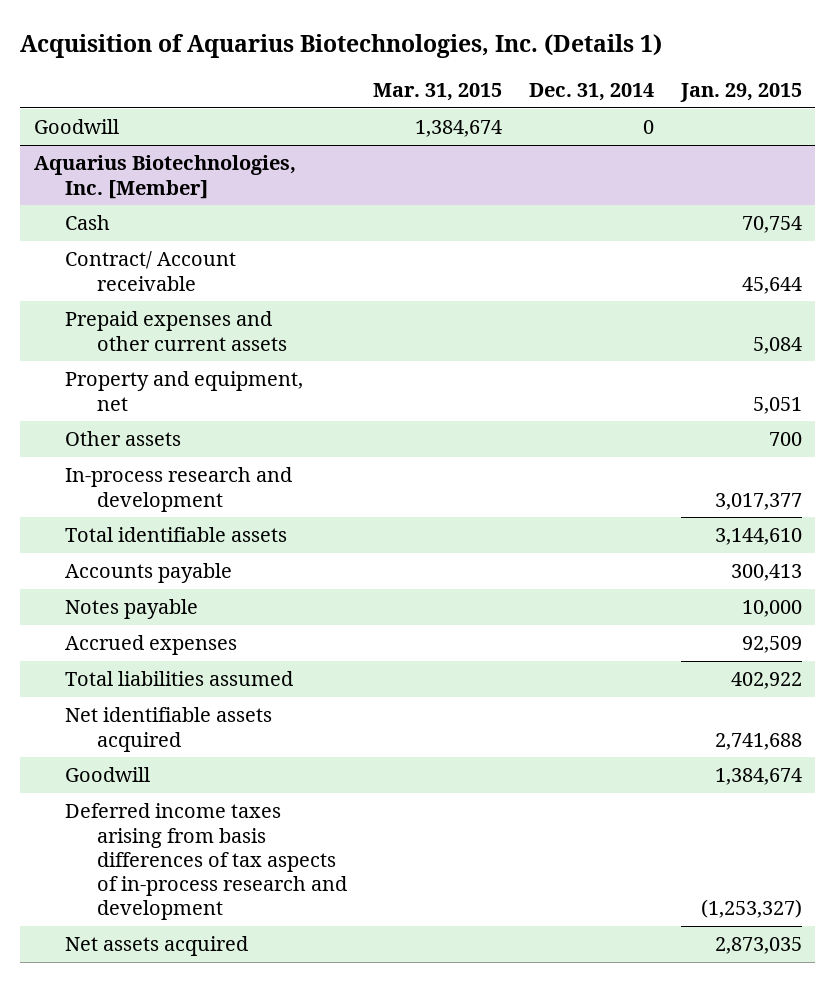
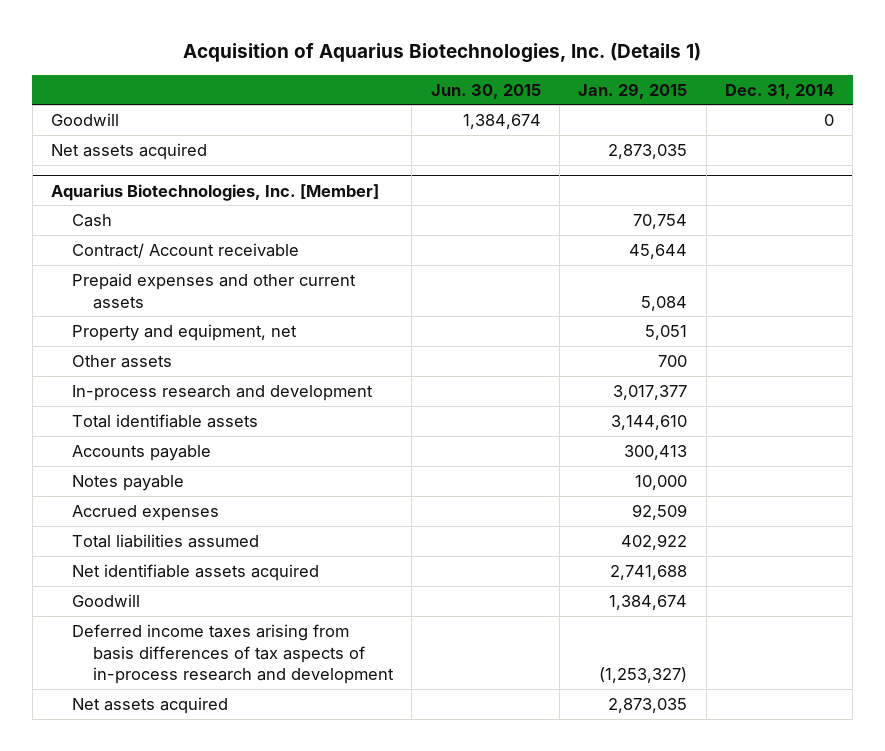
- | Mar. 31, 2015 | Dec. 31, 2014 | Jan. 29, 2015
+ | Jun. 30, 2015 | Jan. 29, 2015 | Dec. 31, 2014
+ Net assets acquired | | 2,873,035 |

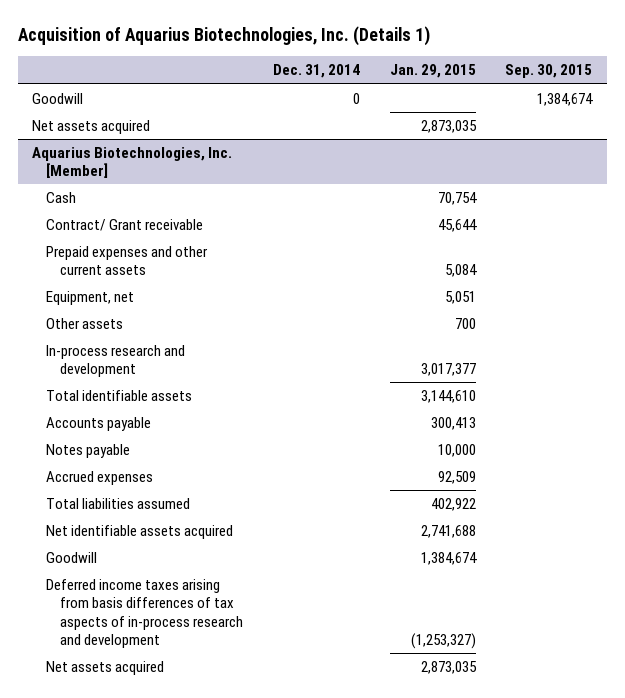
- | Jun. 30, 2015 | Jan. 29, 2015 | Dec. 31, 2014
+ | Dec. 31, 2014 | Jan. 29, 2015 | Sep. 30, 2015
@ Aquarius Biotechnologies, Inc. [Member]
- Contract/ Account receivable | | 45,644 |
+ Contract/ Grant receivable | | 45,644 |
- Property and equipment, net | | 5,051 |
+ Equipment, net | | 5,051 |

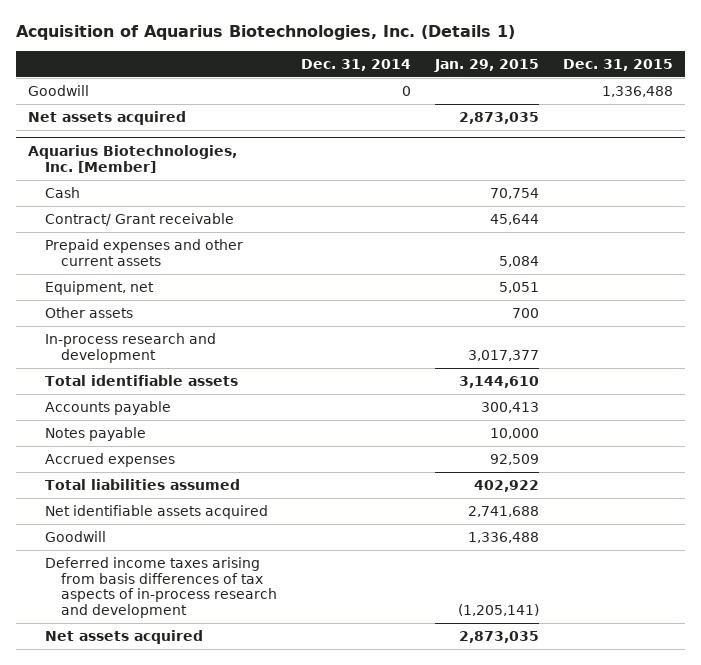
- | Dec. 31, 2014 | Jan. 29, 2015 | Sep. 30, 2015
+ | Dec. 31, 2014 | Jan. 29, 2015 | Dec. 31, 2015
@ Aquarius Biotechnologies, Inc. [Member]
- Goodwill | | 1,384,674 |
- Deferred income taxes arising from basis differences of tax aspects of in-process research and development | | (1,253,327) |
+ Goodwill | | 1,336,488 |
+ Deferred income taxes arising from basis differences of tax aspects of in-process research and development | | (1,205,141) |

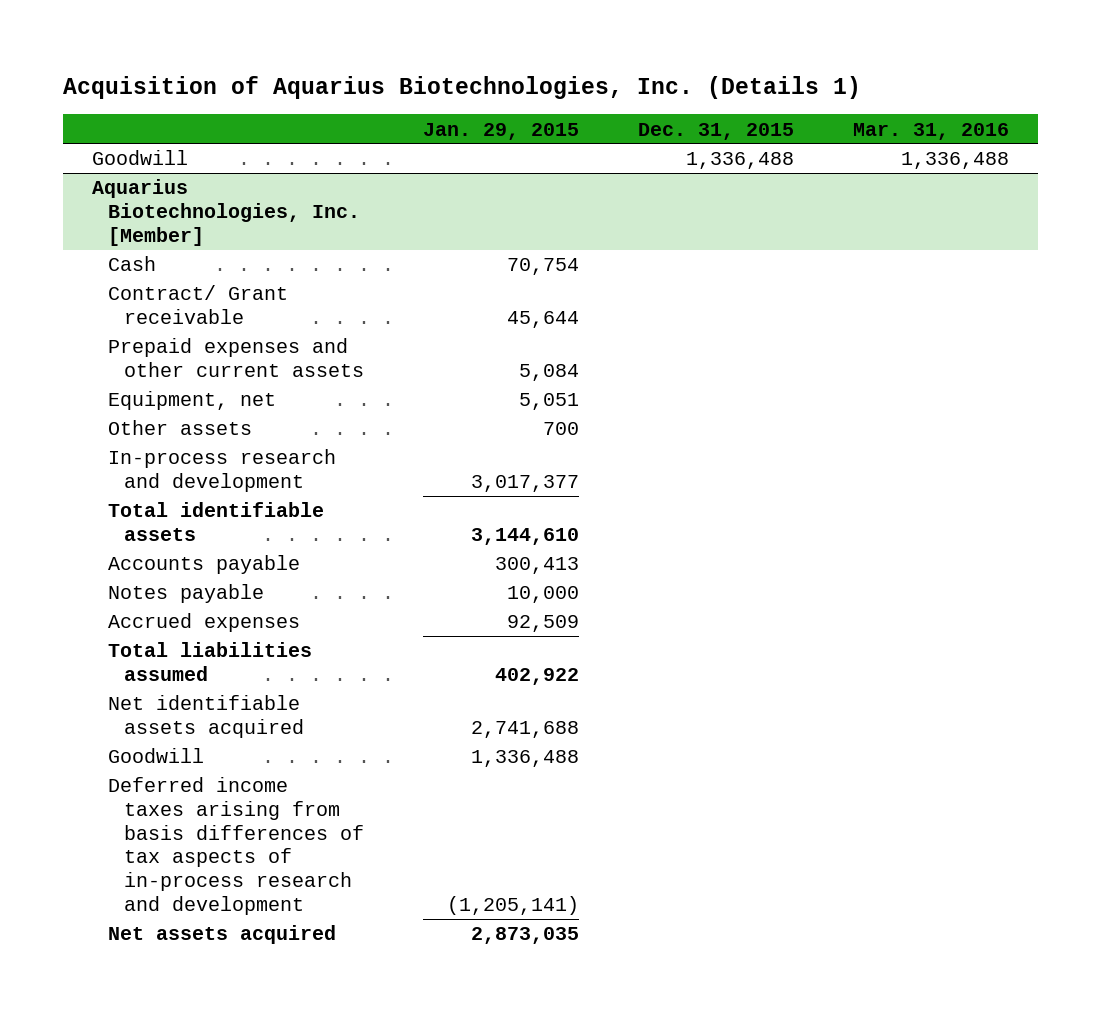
- | Dec. 31, 2014 | Jan. 29, 2015 | Dec. 31, 2015
+ | Jan. 29, 2015 | Dec. 31, 2015 | Mar. 31, 2016
- Net assets acquired | | 2,873,035 |

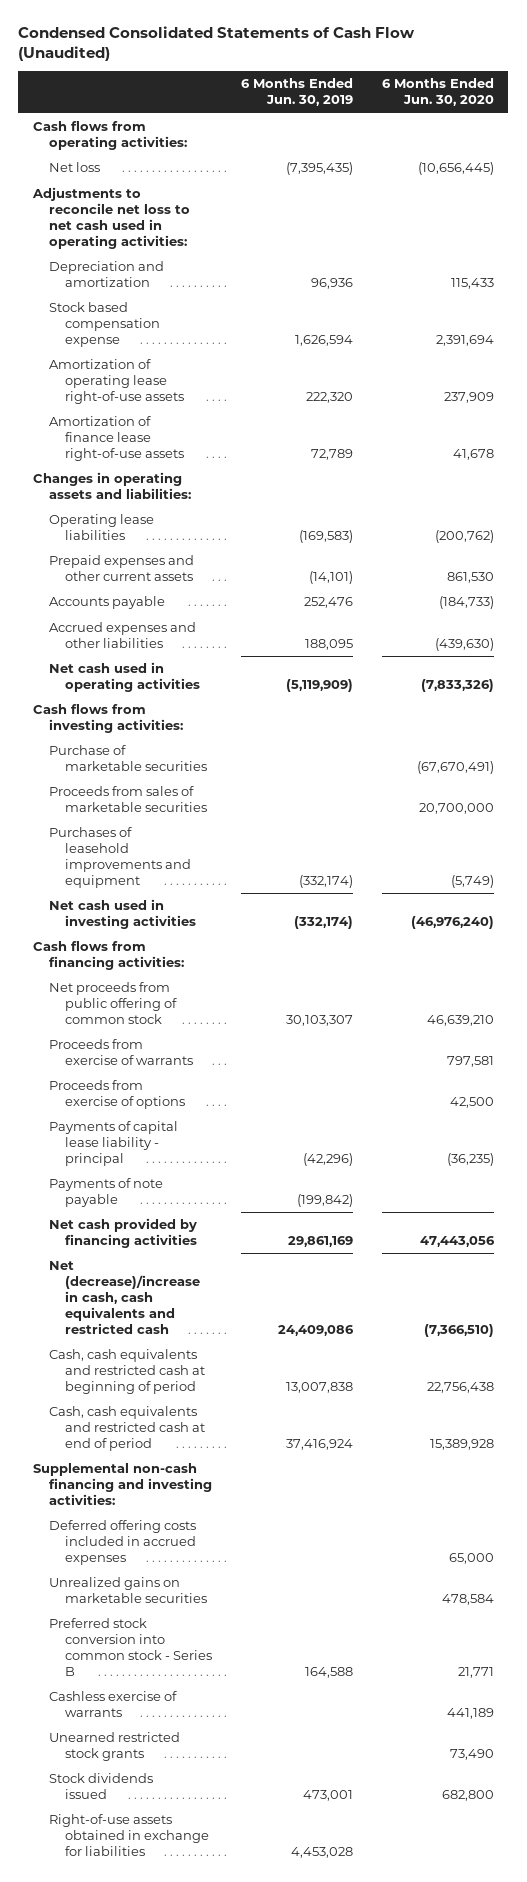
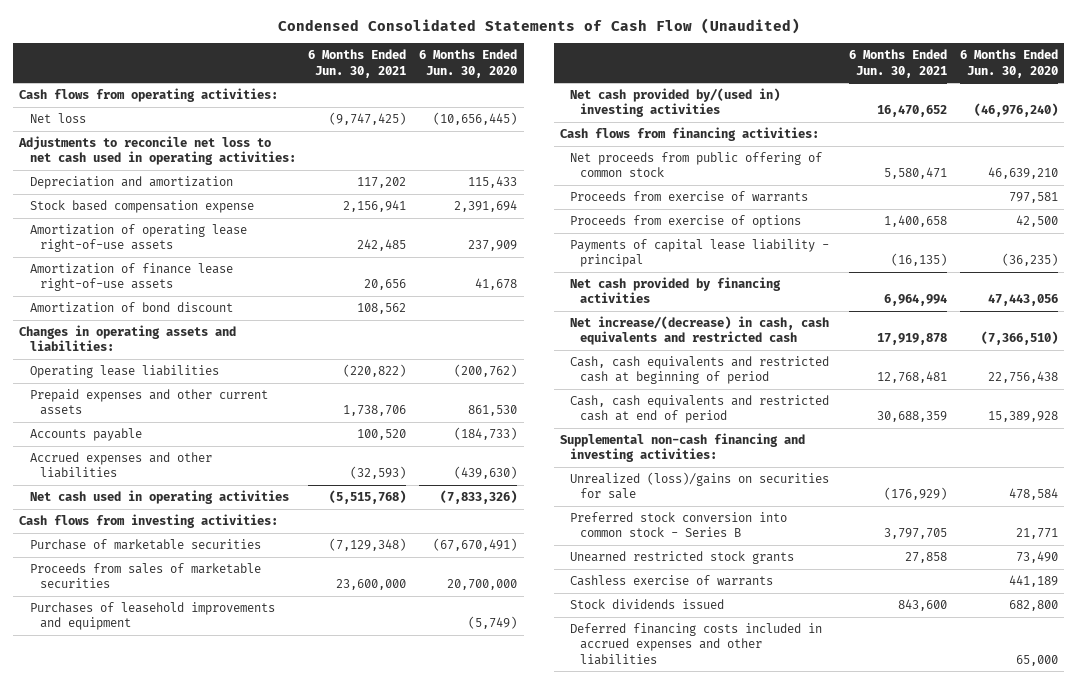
- | 6 Months Ended Jun. 30, 2019 | 6 Months Ended Jun. 30, 2020
+ | 6 Months Ended Jun. 30, 2021 | 6 Months Ended Jun. 30, 2020
+ Amortization of bond discount | 108,562 |
- Net cash used in investing activities | (332,174) | (46,976,240)
+ Net cash provided by/(used in) investing activities | 16,470,652 | (46,976,240)
- Payments of note payable | (199,842) |
- Net (decrease)/increase in cash, cash equivalents and restricted cash | 24,409,086 | (7,366,510)
+ Net increase/(decrease) in cash, cash equivalents and restricted cash | 17,919,878 | (7,366,510)
- Deferred offering costs included in accrued expenses | | 65,000
- Unrealized gains on marketable securities | | 478,584
+ Unrealized (loss)/gains on securities for sale | (176,929) | 478,584
moved down: Cashless exercise of warrants | | 441,189
- Right-of-use assets obtained in exchange for liabilities | 4,453,028 |
+ Deferred financing costs included in accrued expenses and other liabilities | | 65,000

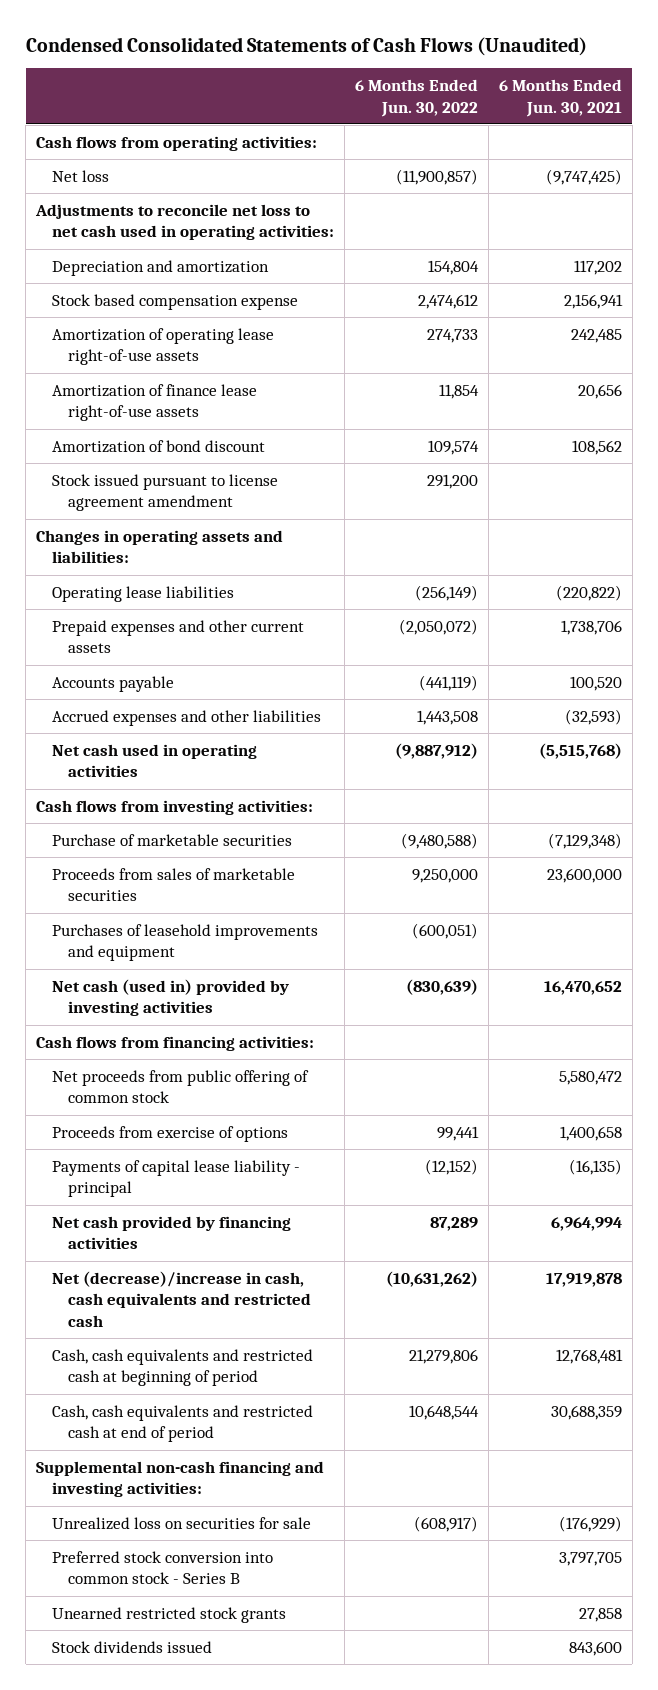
- Condensed Consolidated Statements of Cash Flow (Unaudited)
+ Condensed Consolidated Statements of Cash Flows (Unaudited)
- | 6 Months Ended Jun. 30, 2021 | 6 Months Ended Jun. 30, 2020
+ | 6 Months Ended Jun. 30, 2022 | 6 Months Ended Jun. 30, 2021
+ Stock issued pursuant to license agreement amendment | 291,200 |
- Net cash provided by/(used in) investing activities | 16,470,652 | (46,976,240)
+ Net cash (used in) provided by investing activities | (830,639) | 16,470,652
- Net proceeds from public offering of common stock | 5,580,471 | 46,639,210
- Proceeds from exercise of warrants | | 797,581
+ Net proceeds from public offering of common stock | | 5,580,472
- Net increase/(decrease) in cash, cash equivalents and restricted cash | 17,919,878 | (7,366,510)
+ Net (decrease)/increase in cash, cash equivalents and restricted cash | (10,631,262) | 17,919,878
- Unrealized (loss)/gains on securities for sale | (176,929) | 478,584
+ Unrealized loss on securities for sale | (608,917) | (176,929)
- Cashless exercise of warrants | | 441,189
- Deferred financing costs included in accrued expenses and other liabilities | | 65,000

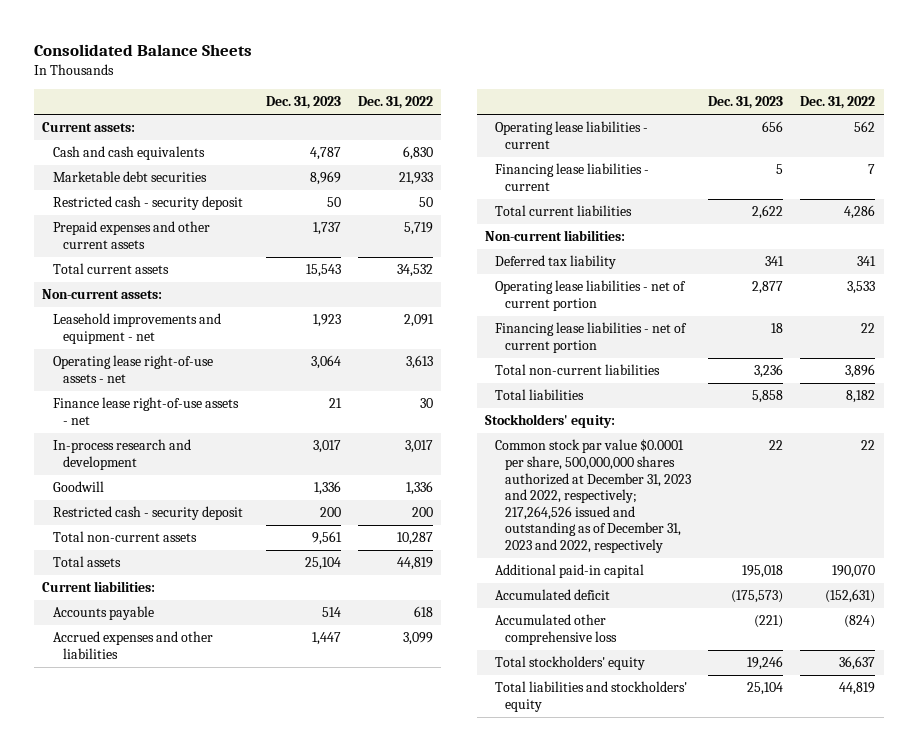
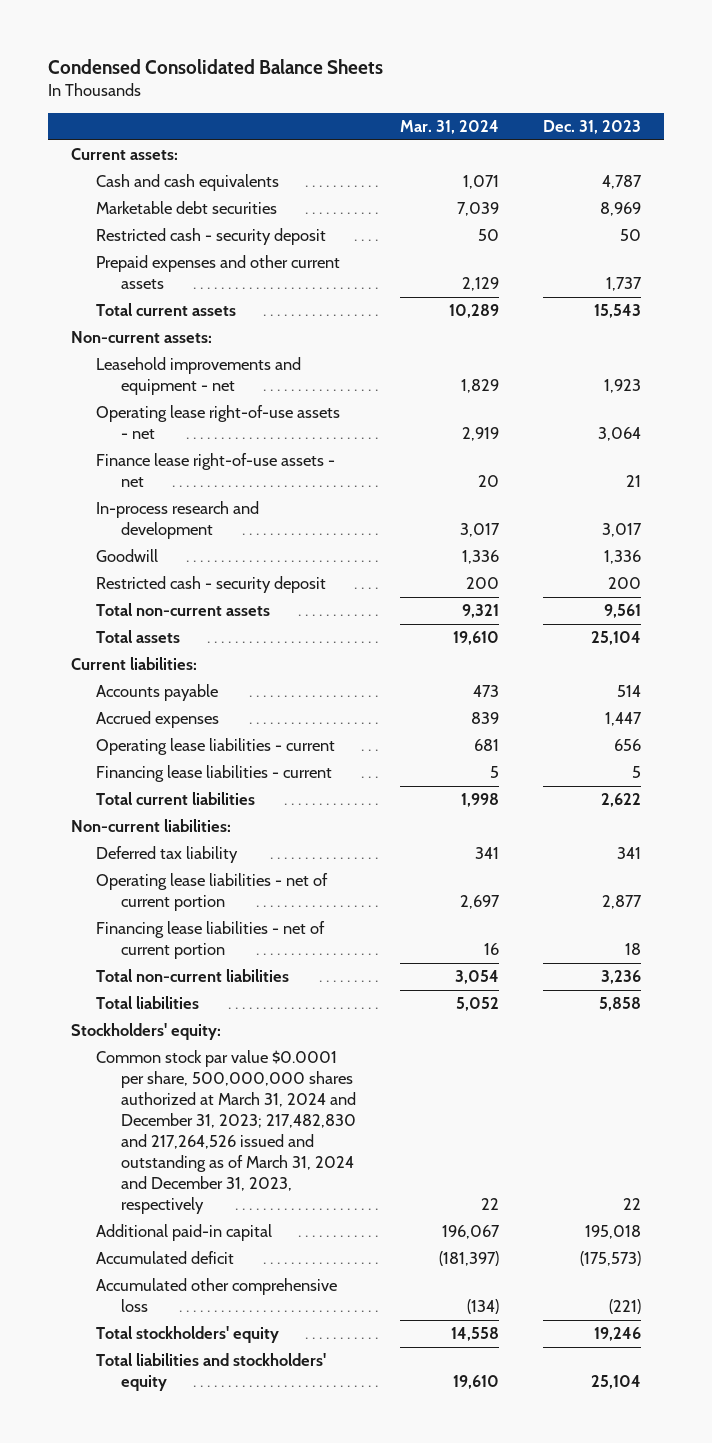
- Consolidated Balance Sheets
+ Condensed Consolidated Balance Sheets
- | Dec. 31, 2023 | Dec. 31, 2022
+ | Mar. 31, 2024 | Dec. 31, 2023
- Accrued expenses and other liabilities | 1,447 | 3,099
+ Accrued expenses | 839 | 1,447
- Common stock par value $0.0001 per share, 500,000,000 shares authorized at December 31, 2023 and 2022, respectively; 217,264,526 issued and outstanding as of December 31, 2023 and 2022, respectively | 22 | 22
+ Common stock par value $0.0001 per share, 500,000,000 shares authorized at March 31, 2024 and December 31, 2023; 217,482,830 and 217,264,526 issued and outstanding as of March 31, 2024 and December 31, 2023, respectively | 22 | 22

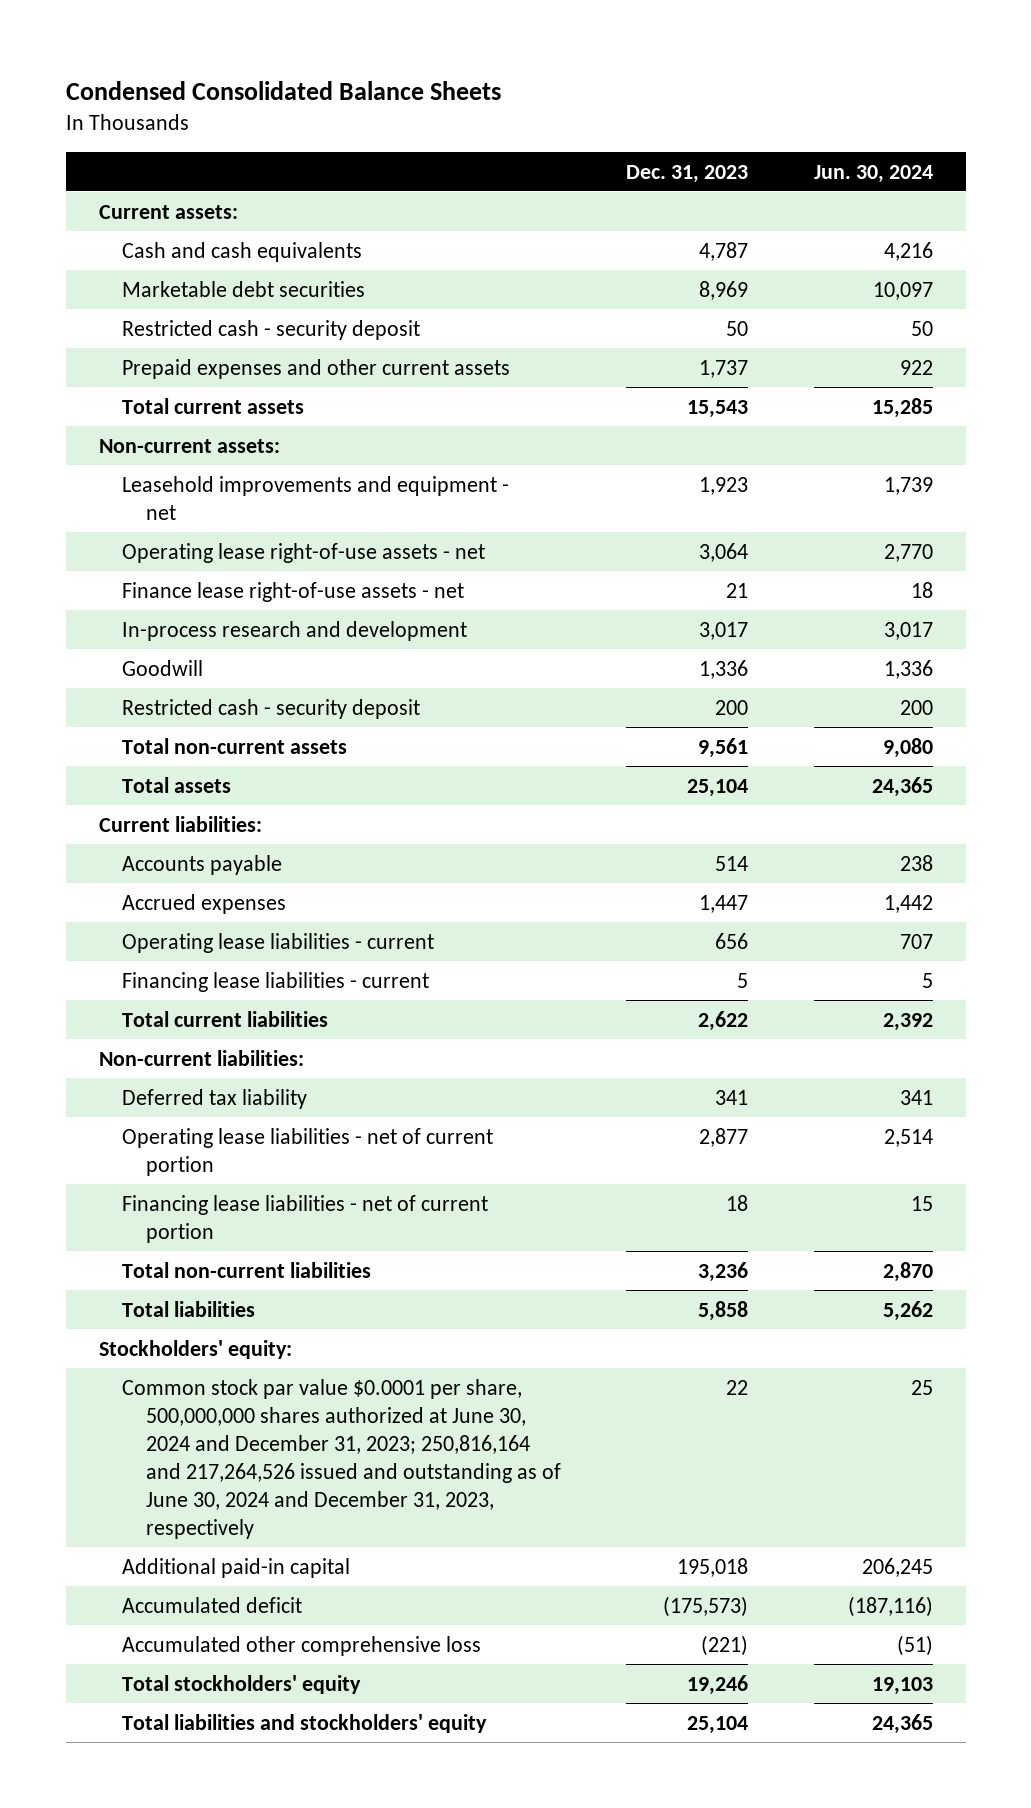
- | Mar. 31, 2024 | Dec. 31, 2023
+ | Dec. 31, 2023 | Jun. 30, 2024
- Common stock par value $0.0001 per share, 500,000,000 shares authorized at March 31, 2024 and December 31, 2023; 217,482,830 and 217,264,526 issued and outstanding as of March 31, 2024 and December 31, 2023, respectively | 22 | 22
+ Common stock par value $0.0001 per share, 500,000,000 shares authorized at June 30, 2024 and December 31, 2023; 250,816,164 and 217,264,526 issued and outstanding as of June 30, 2024 and December 31, 2023, respectively | 22 | 25

